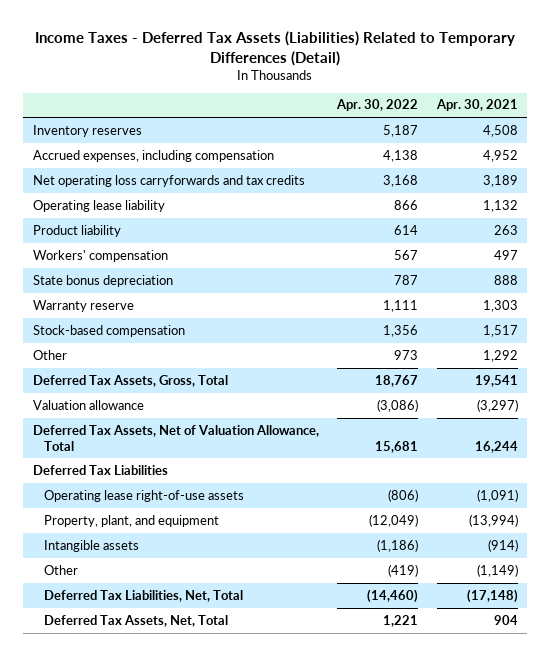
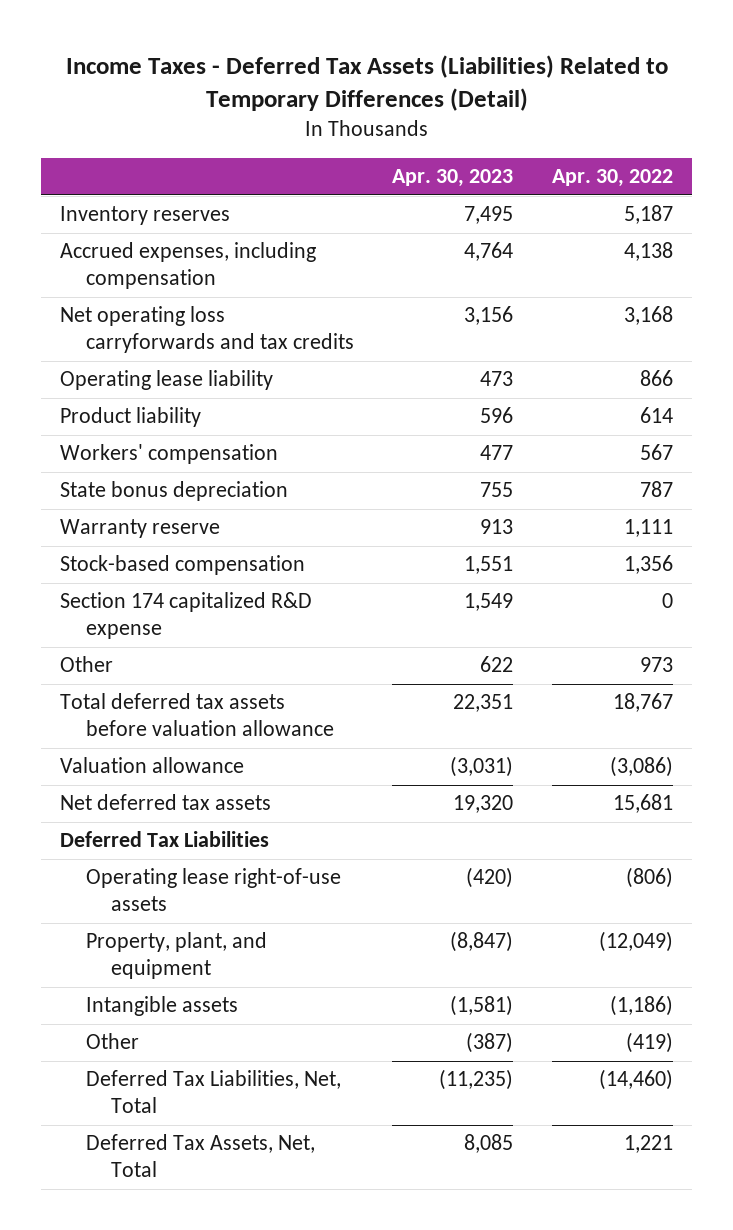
- | Apr. 30, 2022 | Apr. 30, 2021
+ | Apr. 30, 2023 | Apr. 30, 2022
+ Section 174 capitalized R&D expense | 1,549 | 0
- Deferred Tax Assets, Gross, Total | 18,767 | 19,541
+ Total deferred tax assets before valuation allowance | 22,351 | 18,767
- Deferred Tax Assets, Net of Valuation Allowance, Total | 15,681 | 16,244
+ Net deferred tax assets | 19,320 | 15,681

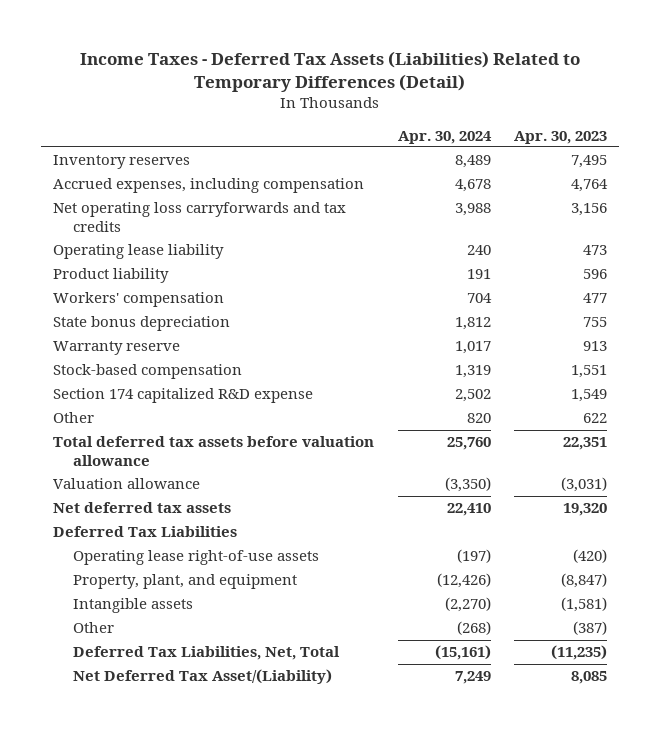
- | Apr. 30, 2023 | Apr. 30, 2022
+ | Apr. 30, 2024 | Apr. 30, 2023
- Deferred Tax Assets, Net, Total | 8,085 | 1,221
+ Net Deferred Tax Asset/(Liability) | 7,249 | 8,085

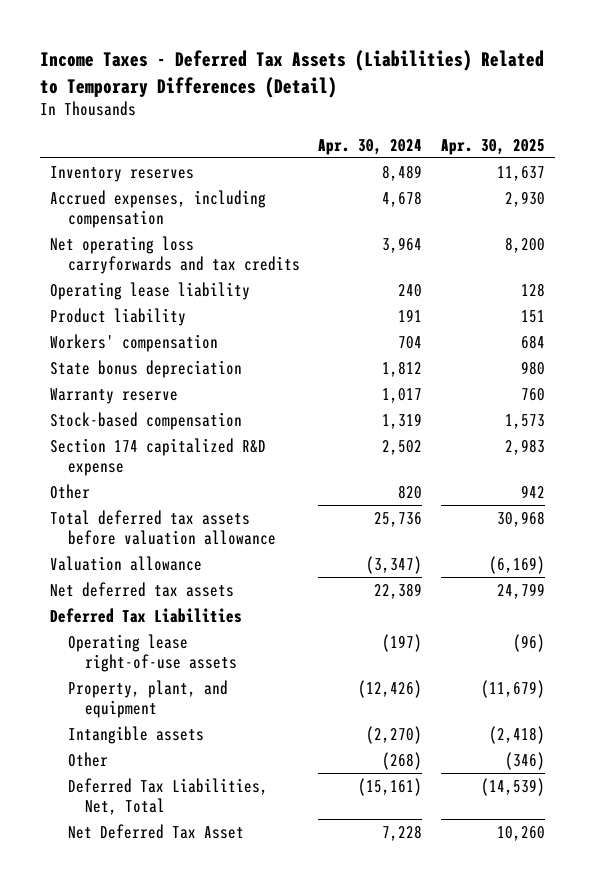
- | Apr. 30, 2024 | Apr. 30, 2023
+ | Apr. 30, 2024 | Apr. 30, 2025
- Net operating loss carryforwards and tax credits | 3,988 | 3,156
+ Net operating loss carryforwards and tax credits | 3,964 | 8,200
- Total deferred tax assets before valuation allowance | 25,760 | 22,351
- Valuation allowance | (3,350) | (3,031)
- Net deferred tax assets | 22,410 | 19,320
+ Total deferred tax assets before valuation allowance | 25,736 | 30,968
+ Valuation allowance | (3,347) | (6,169)
+ Net deferred tax assets | 22,389 | 24,799
- Net Deferred Tax Asset/(Liability) | 7,249 | 8,085
+ Net Deferred Tax Asset | 7,228 | 10,260

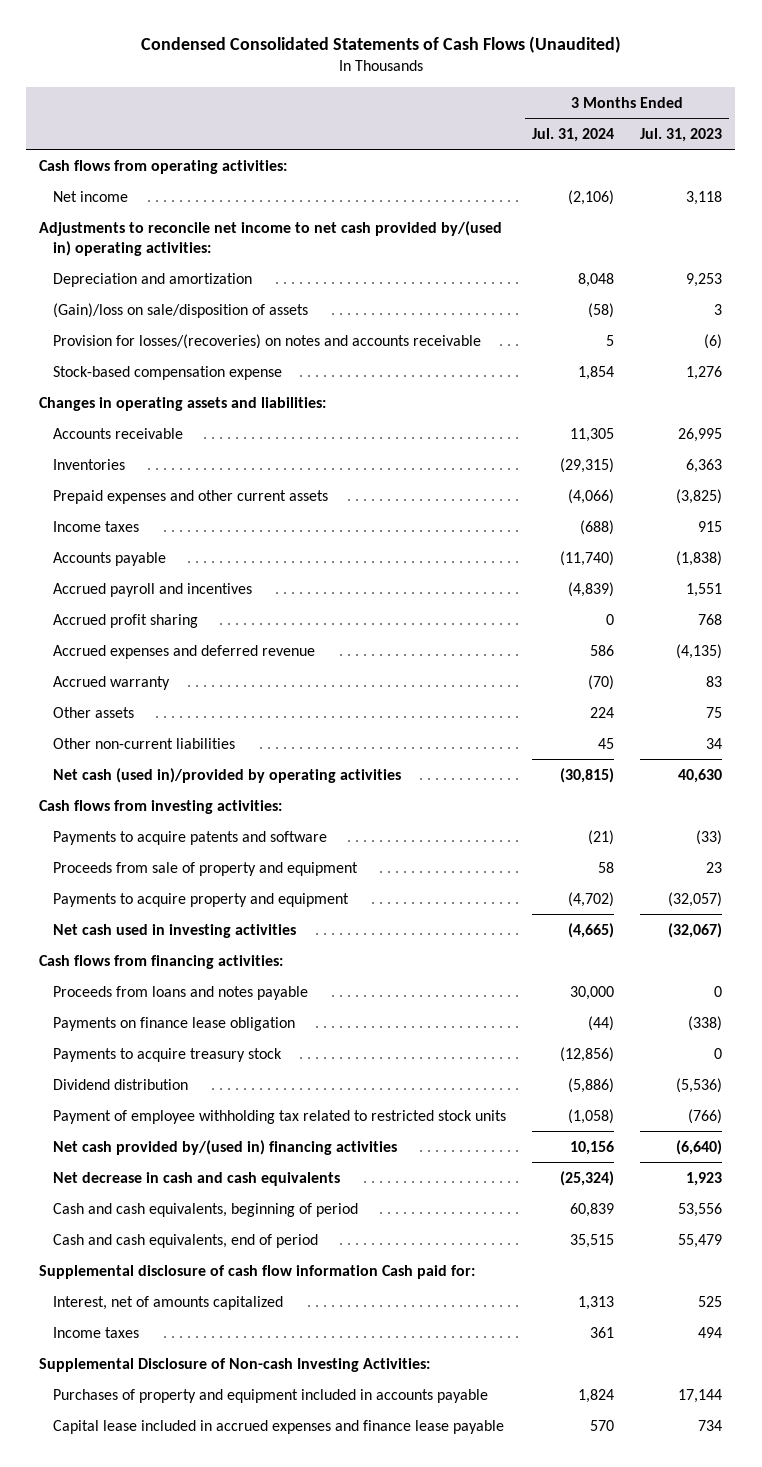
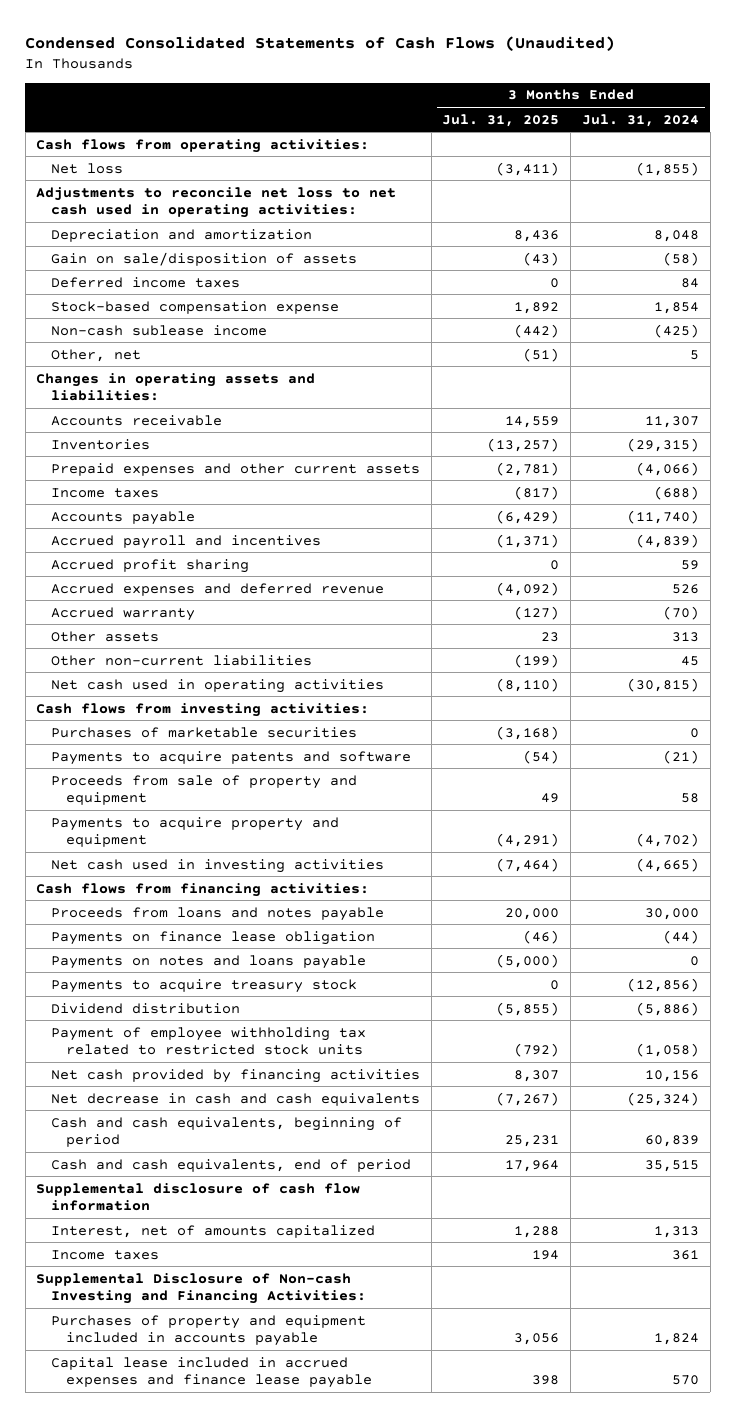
- | 3 Months Ended Jul. 31, 2024 | 3 Months Ended Jul. 31, 2023
+ | 3 Months Ended Jul. 31, 2025 | 3 Months Ended Jul. 31, 2024
- Net income | (2,106) | 3,118
- Adjustments to reconcile net income to net cash provided by/(used in) operating activities:
+ Net loss | (3,411) | (1,855)
+ Adjustments to reconcile net loss to net cash used in operating activities:
- (Gain)/loss on sale/disposition of assets | (58) | 3
- Provision for losses/(recoveries) on notes and accounts receivable | 5 | (6)
+ Gain on sale/disposition of assets | (43) | (58)
+ Deferred income taxes | 0 | 84
+ Non-cash sublease income | (442) | (425)
+ Other, net | (51) | 5
- Accounts receivable | 11,305 | 26,995
+ Accounts receivable | 14,559 | 11,307
- Accrued profit sharing | 0 | 768
- Accrued expenses and deferred revenue | 586 | (4,135)
+ Accrued profit sharing | 0 | 59
+ Accrued expenses and deferred revenue | (4,092) | 526
- Other assets | 224 | 75
+ Other assets | 23 | 313
- Net cash (used in)/provided by operating activities | (30,815) | 40,630
+ Net cash used in operating activities | (8,110) | (30,815)
+ Purchases of marketable securities | (3,168) | 0
+ Payments on notes and loans payable | (5,000) | 0
- Net cash provided by/(used in) financing activities | 10,156 | (6,640)
+ Net cash provided by financing activities | 8,307 | 10,156
- Supplemental disclosure of cash flow information Cash paid for:
+ Supplemental disclosure of cash flow information
- Supplemental Disclosure of Non-cash Investing Activities:
+ Supplemental Disclosure of Non-cash Investing and Financing Activities:

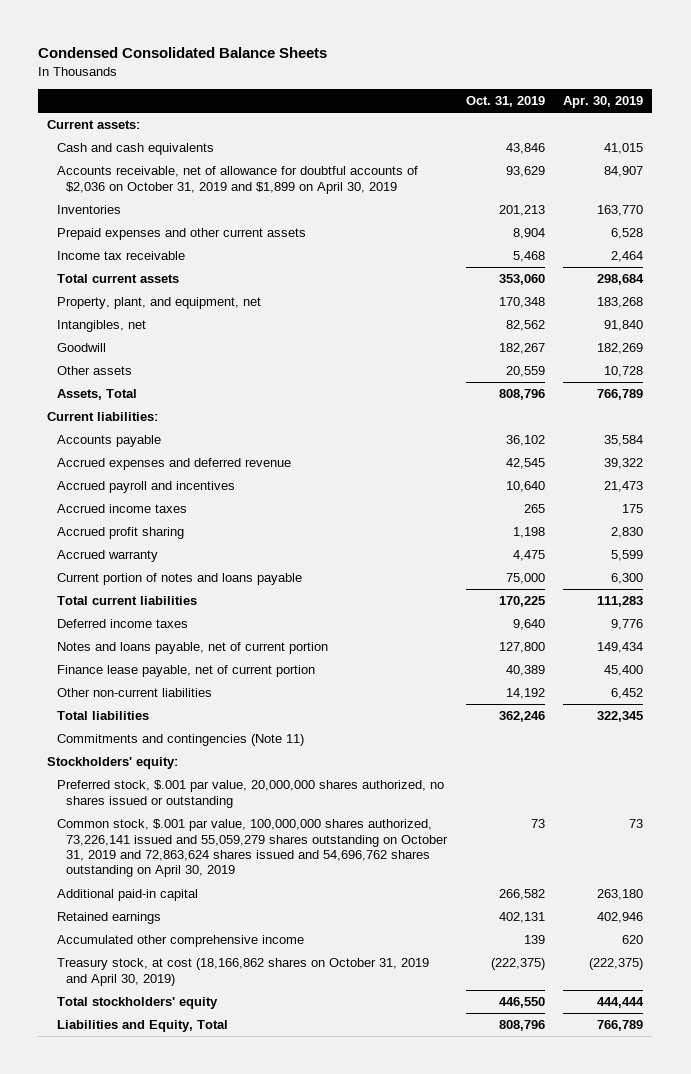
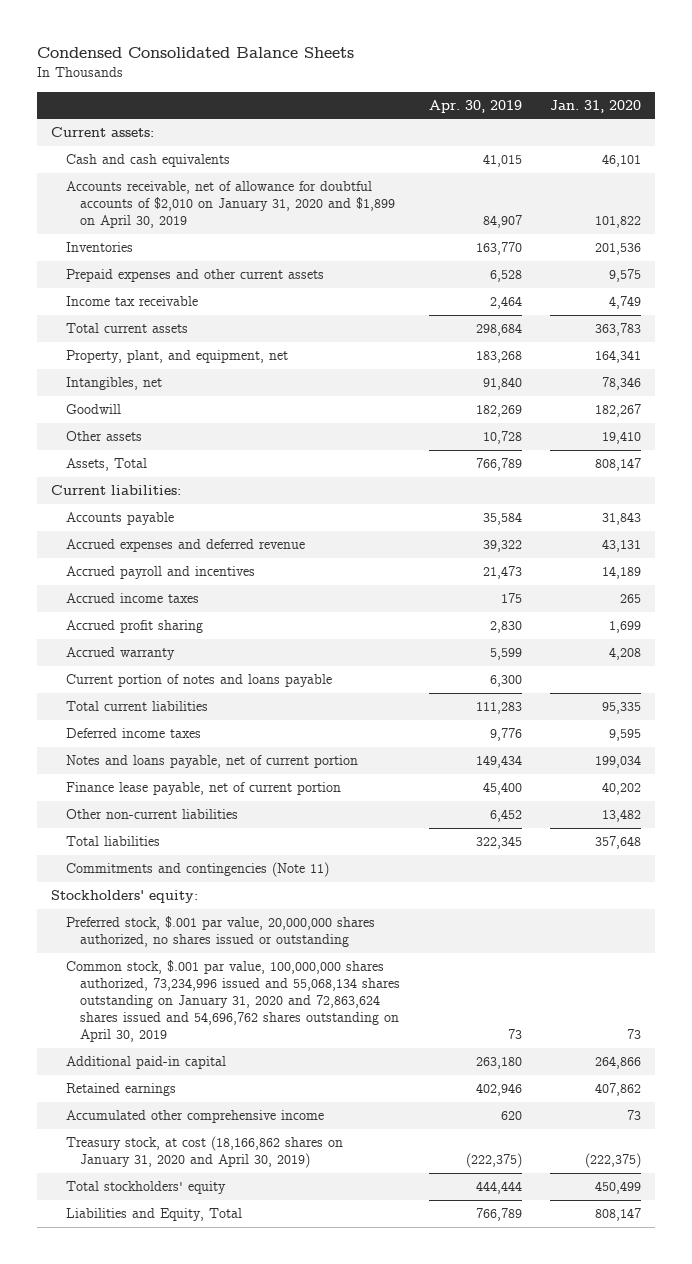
- | Oct. 31, 2019 | Apr. 30, 2019
+ | Apr. 30, 2019 | Jan. 31, 2020
- Accounts receivable, net of allowance for doubtful accounts of $2,036 on October 31, 2019 and $1,899 on April 30, 2019 | 93,629 | 84,907
+ Accounts receivable, net of allowance for doubtful accounts of $2,010 on January 31, 2020 and $1,899 on April 30, 2019 | 84,907 | 101,822
- Common stock, $.001 par value, 100,000,000 shares authorized, 73,226,141 issued and 55,059,279 shares outstanding on October 31, 2019 and 72,863,624 shares issued and 54,696,762 shares outstanding on April 30, 2019 | 73 | 73
+ Common stock, $.001 par value, 100,000,000 shares authorized, 73,234,996 issued and 55,068,134 shares outstanding on January 31, 2020 and 72,863,624 shares issued and 54,696,762 shares outstanding on April 30, 2019 | 73 | 73
- Treasury stock, at cost (18,166,862 shares on October 31, 2019 and April 30, 2019) | (222,375) | (222,375)
+ Treasury stock, at cost (18,166,862 shares on January 31, 2020 and April 30, 2019) | (222,375) | (222,375)

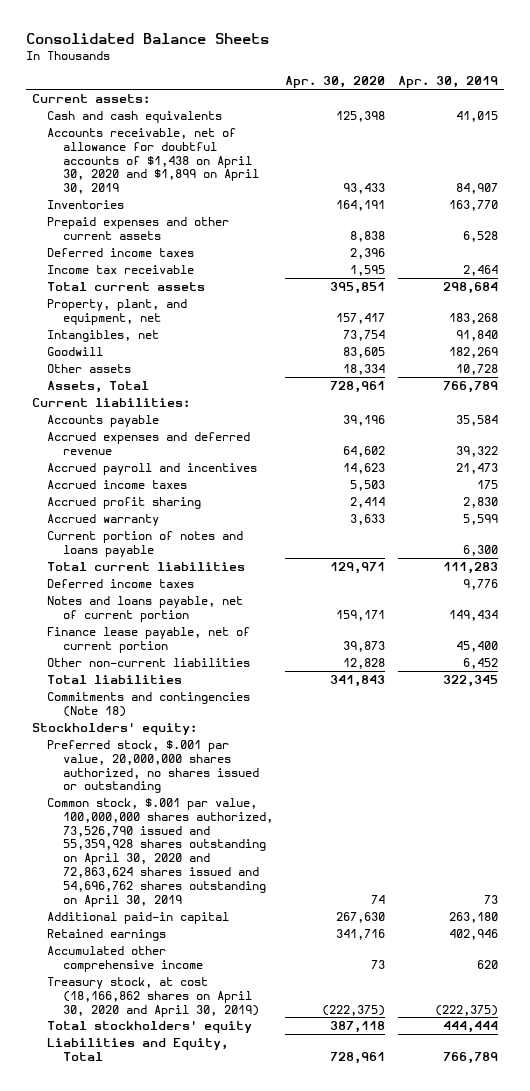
- Condensed Consolidated Balance Sheets
+ Consolidated Balance Sheets
- | Apr. 30, 2019 | Jan. 31, 2020
+ | Apr. 30, 2020 | Apr. 30, 2019
- Accounts receivable, net of allowance for doubtful accounts of $2,010 on January 31, 2020 and $1,899 on April 30, 2019 | 84,907 | 101,822
+ Accounts receivable, net of allowance for doubtful accounts of $1,438 on April 30, 2020 and $1,899 on April 30, 2019 | 93,433 | 84,907
+ Deferred income taxes | 2,396 |
- Commitments and contingencies (Note 11)
+ Commitments and contingencies (Note 18)
- Common stock, $.001 par value, 100,000,000 shares authorized, 73,234,996 issued and 55,068,134 shares outstanding on January 31, 2020 and 72,863,624 shares issued and 54,696,762 shares outstanding on April 30, 2019 | 73 | 73
+ Common stock, $.001 par value, 100,000,000 shares authorized, 73,526,790 issued and 55,359,928 shares outstanding on April 30, 2020 and 72,863,624 shares issued and 54,696,762 shares outstanding on April 30, 2019 | 74 | 73
- Treasury stock, at cost (18,166,862 shares on January 31, 2020 and April 30, 2019) | (222,375) | (222,375)
+ Treasury stock, at cost (18,166,862 shares on April 30, 2020 and April 30, 2019) | (222,375) | (222,375)

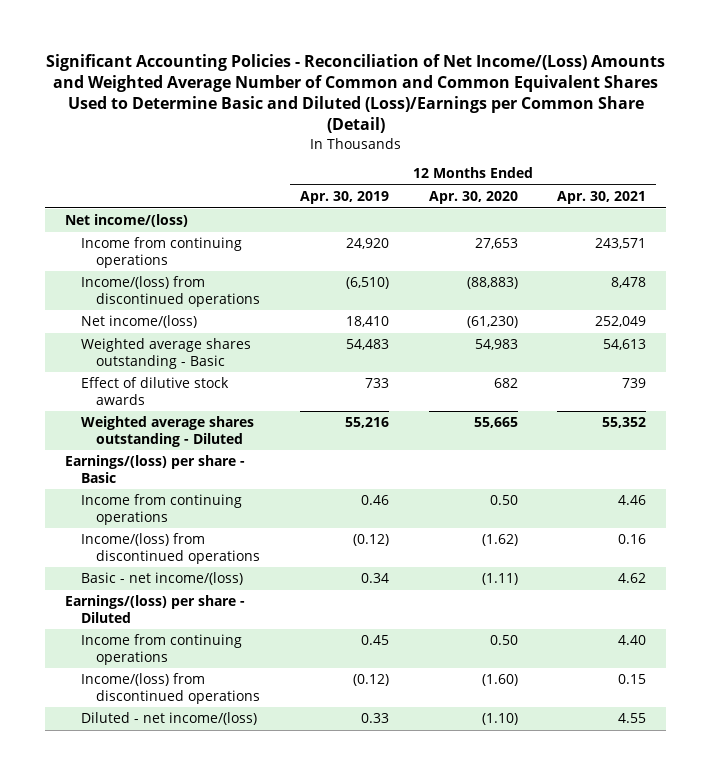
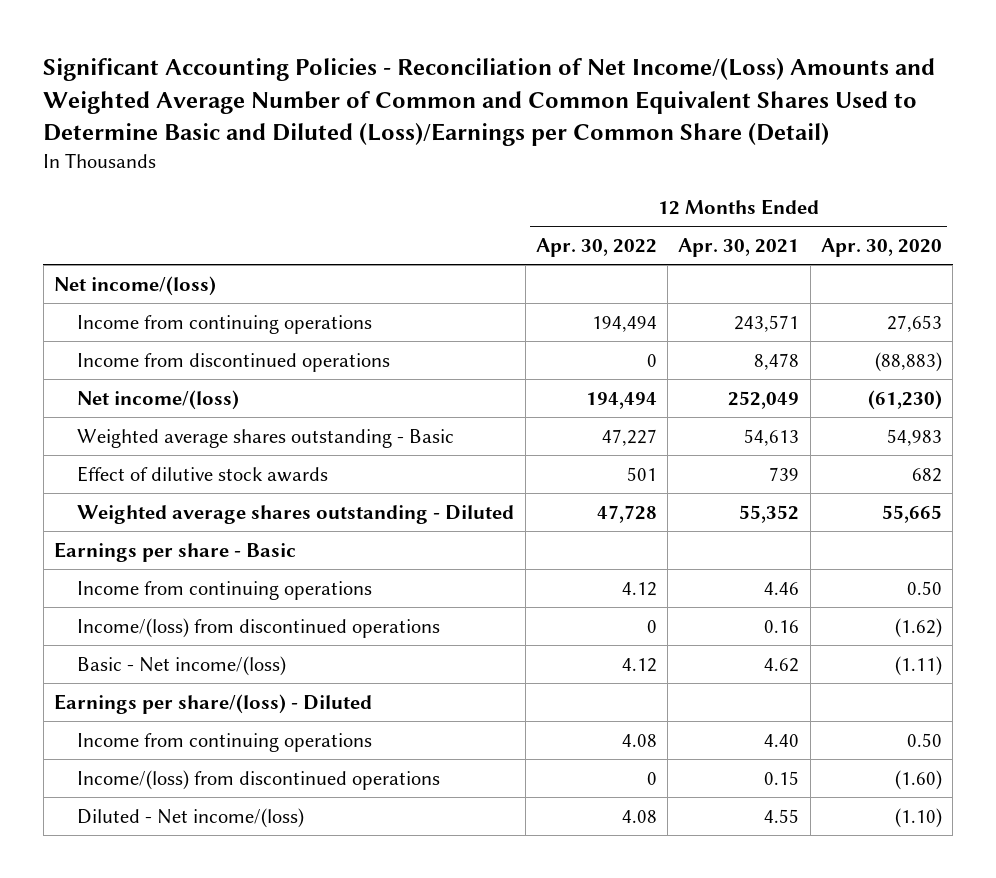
- | 12 Months Ended Apr. 30, 2019 | 12 Months Ended Apr. 30, 2020 | 12 Months Ended Apr. 30, 2021
+ | 12 Months Ended Apr. 30, 2022 | 12 Months Ended Apr. 30, 2021 | 12 Months Ended Apr. 30, 2020
- Income/(loss) from discontinued operations | (6,510) | (88,883) | 8,478
+ Income from discontinued operations | 0 | 8,478 | (88,883)
- Earnings/(loss) per share - Basic
+ Earnings per share - Basic
- Basic - net income/(loss) | 0.34 | (1.11) | 4.62
- Earnings/(loss) per share - Diluted
+ Basic - Net income/(loss) | 4.12 | 4.62 | (1.11)
+ Earnings per share/(loss) - Diluted
- Diluted - net income/(loss) | 0.33 | (1.10) | 4.55
+ Diluted - Net income/(loss) | 4.08 | 4.55 | (1.10)

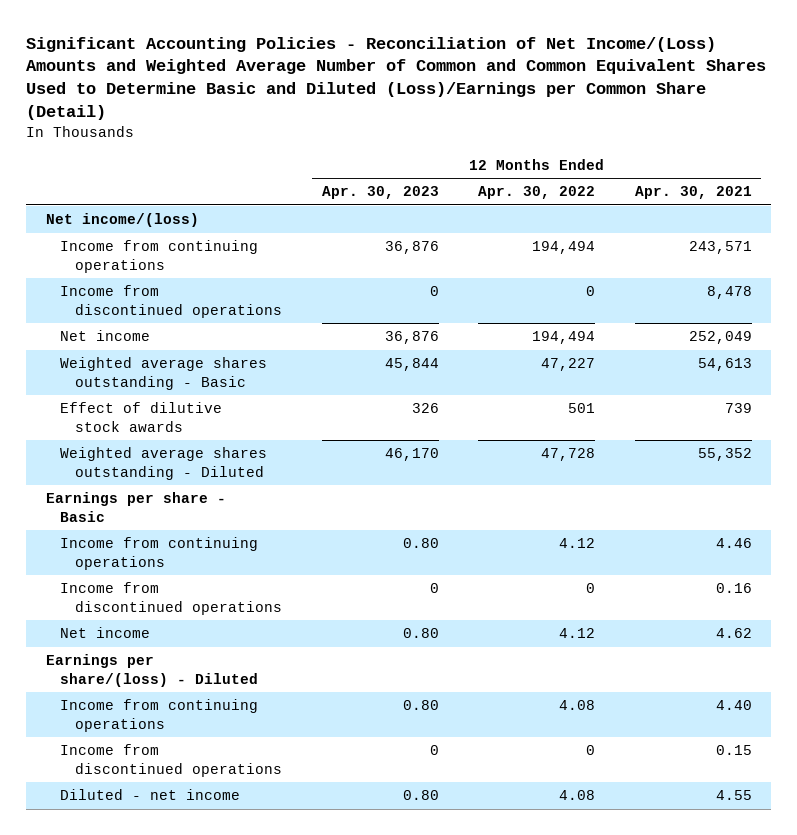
- | 12 Months Ended Apr. 30, 2022 | 12 Months Ended Apr. 30, 2021 | 12 Months Ended Apr. 30, 2020
+ | 12 Months Ended Apr. 30, 2023 | 12 Months Ended Apr. 30, 2022 | 12 Months Ended Apr. 30, 2021
- Net income/(loss) | 194,494 | 252,049 | (61,230)
+ Net income | 36,876 | 194,494 | 252,049
- Income/(loss) from discontinued operations | 0 | 0.16 | (1.62)
- Basic - Net income/(loss) | 4.12 | 4.62 | (1.11)
+ Income from discontinued operations | 0 | 0 | 0.16
+ Net income | 0.80 | 4.12 | 4.62
- Income/(loss) from discontinued operations | 0 | 0.15 | (1.60)
- Diluted - Net income/(loss) | 4.08 | 4.55 | (1.10)
+ Income from discontinued operations | 0 | 0 | 0.15
+ Diluted - net income | 0.80 | 4.08 | 4.55

